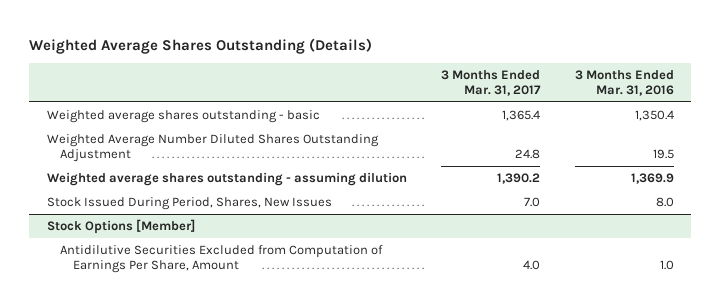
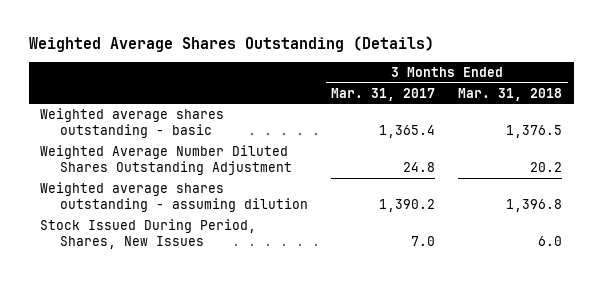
- | 3 Months Ended Mar. 31, 2017 | 3 Months Ended Mar. 31, 2016
+ | 3 Months Ended Mar. 31, 2017 | 3 Months Ended Mar. 31, 2018
- Stock Options [Member]
- Antidilutive Securities Excluded from Computation of Earnings Per Share, Amount | 4.0 | 1.0

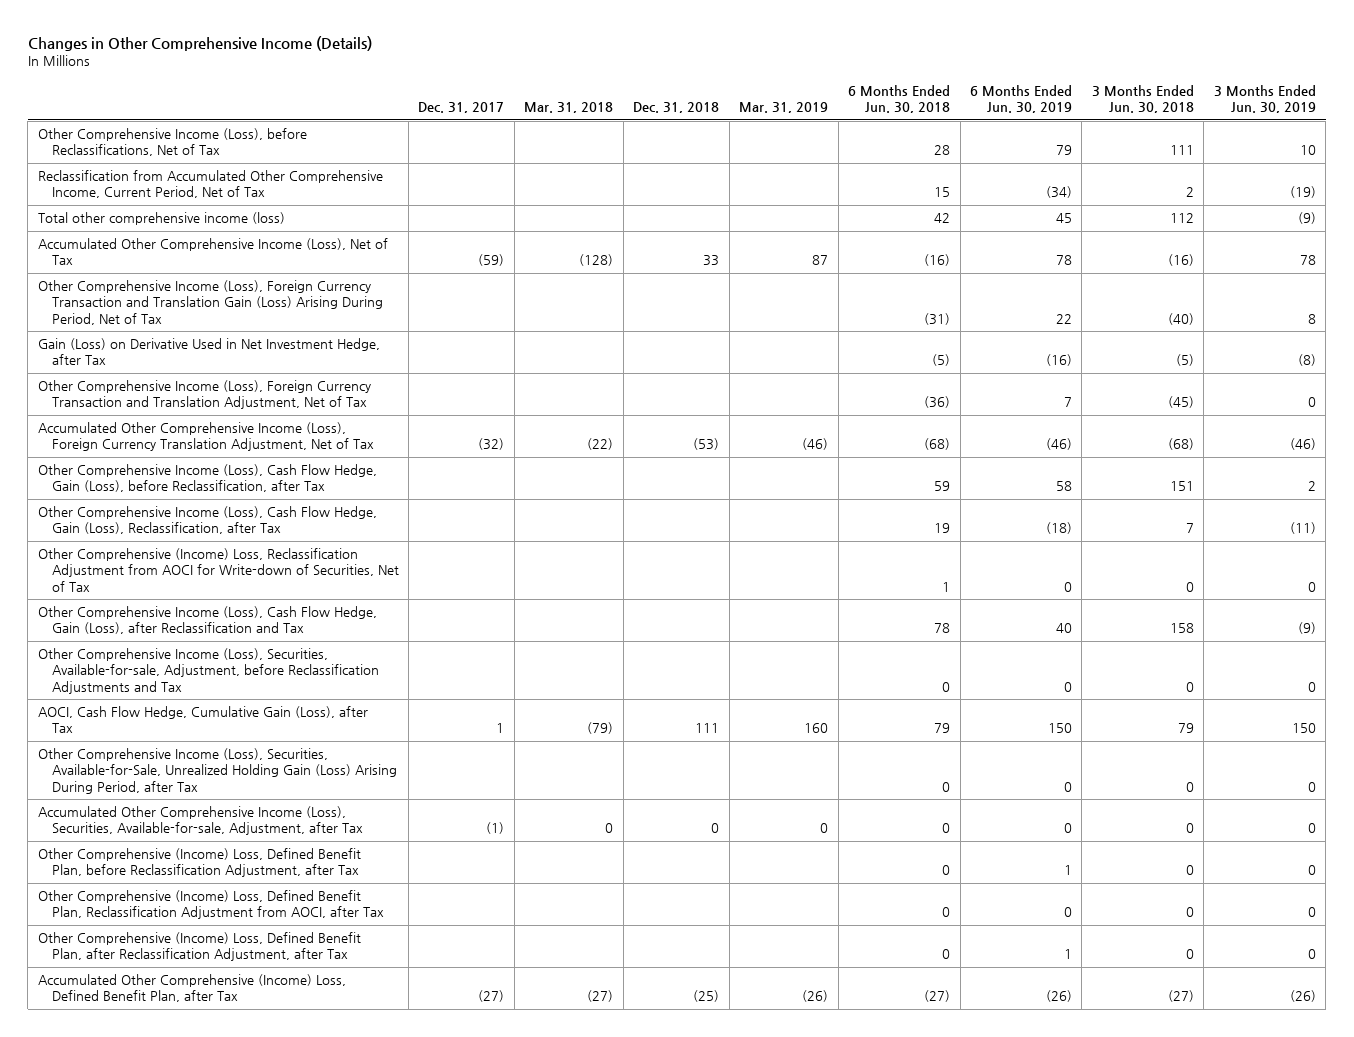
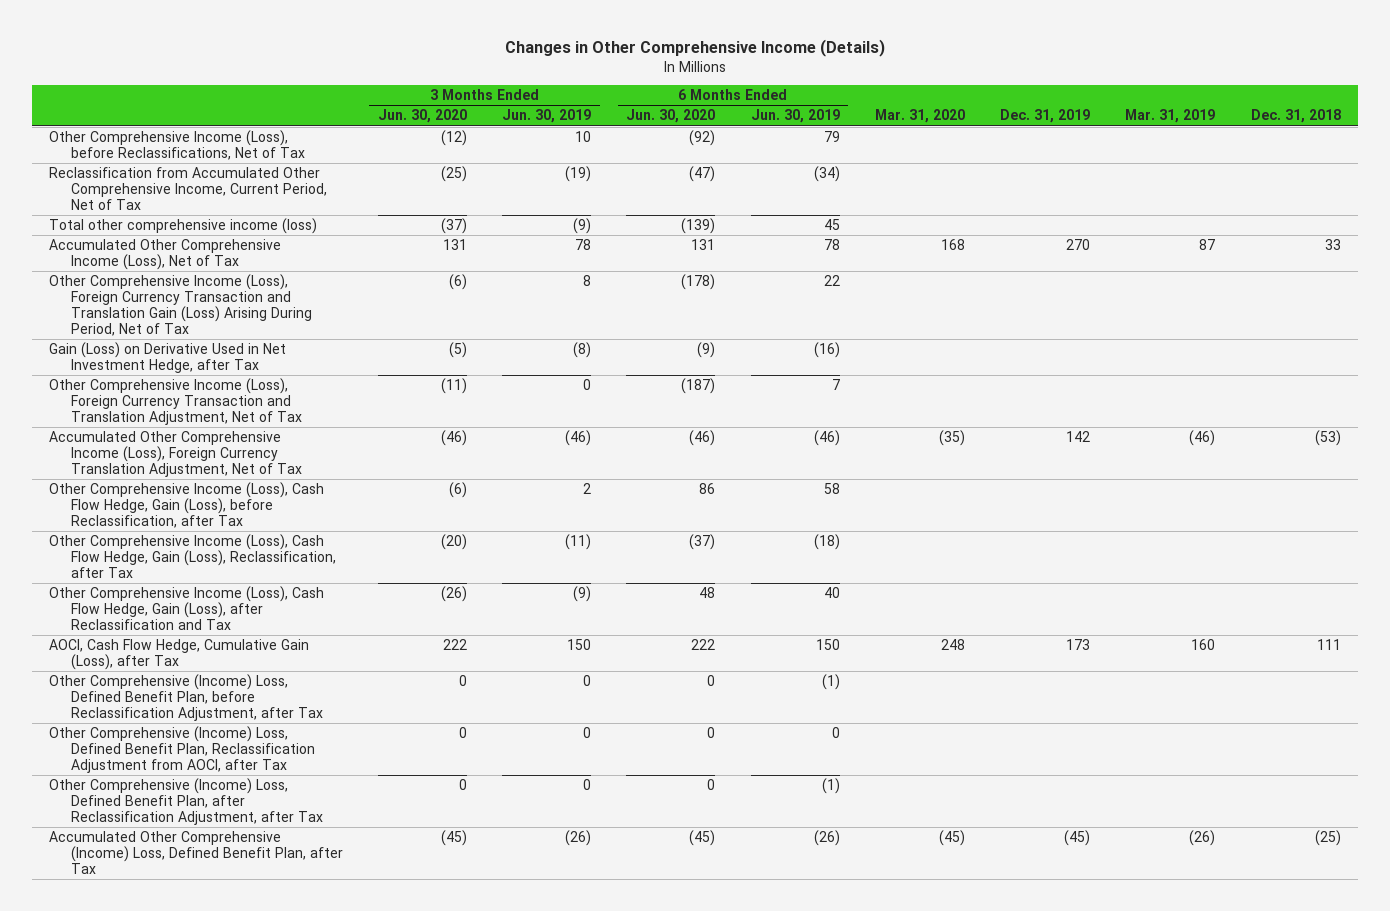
- | Dec. 31, 2017 | Mar. 31, 2018 | Dec. 31, 2018 | Mar. 31, 2019 | 6 Months Ended Jun. 30, 2018 | 6 Months Ended Jun. 30, 2019 | 3 Months Ended Jun. 30, 2018 | 3 Months Ended Jun. 30, 2019
+ | 3 Months Ended Jun. 30, 2020 | 3 Months Ended Jun. 30, 2019 | 6 Months Ended Jun. 30, 2020 | 6 Months Ended Jun. 30, 2019 | Mar. 31, 2020 | Dec. 31, 2019 | Mar. 31, 2019 | Dec. 31, 2018
- Other Comprehensive (Income) Loss, Reclassification Adjustment from AOCI for Write-down of Securities, Net of Tax | | | | | 1 | 0 | 0 | 0
- Other Comprehensive Income (Loss), Securities, Available-for-sale, Adjustment, before Reclassification Adjustments and Tax | | | | | 0 | 0 | 0 | 0
- Other Comprehensive Income (Loss), Securities, Available-for-Sale, Unrealized Holding Gain (Loss) Arising During Period, after Tax | | | | | 0 | 0 | 0 | 0
- Accumulated Other Comprehensive Income (Loss), Securities, Available-for-sale, Adjustment, after Tax | (1) | 0 | 0 | 0 | 0 | 0 | 0 | 0
- Other Comprehensive (Income) Loss, Defined Benefit Plan, before Reclassification Adjustment, after Tax | | | | | 0 | 1 | 0 | 0
+ Other Comprehensive (Income) Loss, Defined Benefit Plan, before Reclassification Adjustment, after Tax | 0 | 0 | 0 | (1) | | | |
- Other Comprehensive (Income) Loss, Defined Benefit Plan, after Reclassification Adjustment, after Tax | | | | | 0 | 1 | 0 | 0
+ Other Comprehensive (Income) Loss, Defined Benefit Plan, after Reclassification Adjustment, after Tax | 0 | 0 | 0 | (1) | | | |

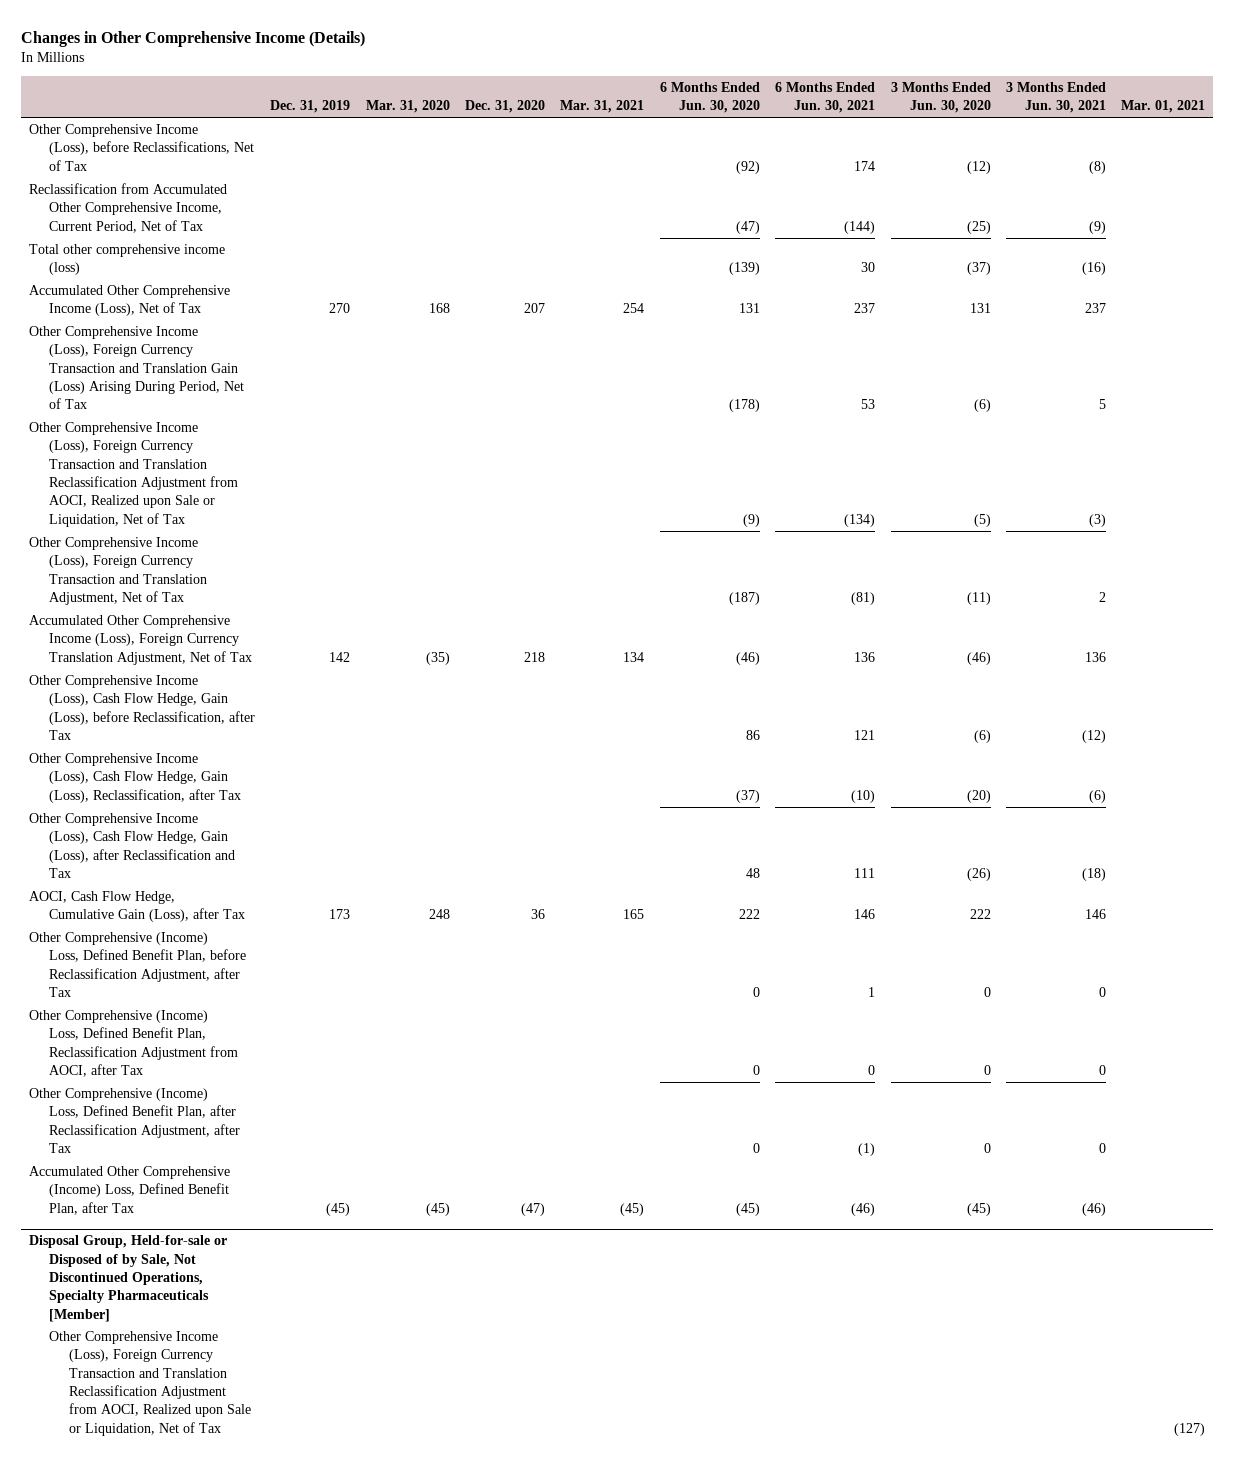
- | 3 Months Ended Jun. 30, 2020 | 3 Months Ended Jun. 30, 2019 | 6 Months Ended Jun. 30, 2020 | 6 Months Ended Jun. 30, 2019 | Mar. 31, 2020 | Dec. 31, 2019 | Mar. 31, 2019 | Dec. 31, 2018
+ | Dec. 31, 2019 | Mar. 31, 2020 | Dec. 31, 2020 | Mar. 31, 2021 | 6 Months Ended Jun. 30, 2020 | 6 Months Ended Jun. 30, 2021 | 3 Months Ended Jun. 30, 2020 | 3 Months Ended Jun. 30, 2021 | Mar. 01, 2021
- Gain (Loss) on Derivative Used in Net Investment Hedge, after Tax | (5) | (8) | (9) | (16) | | | |
+ Other Comprehensive Income (Loss), Foreign Currency Transaction and Translation Reclassification Adjustment from AOCI, Realized upon Sale or Liquidation, Net of Tax | | | | | (9) | (134) | (5) | (3) |
+ Disposal Group, Held-for-sale or Disposed of by Sale, Not Discontinued Operations, Specialty Pharmaceuticals [Member]
+ Other Comprehensive Income (Loss), Foreign Currency Transaction and Translation Reclassification Adjustment from AOCI, Realized upon Sale or Liquidation, Net of Tax | | | | | | | | | (127)

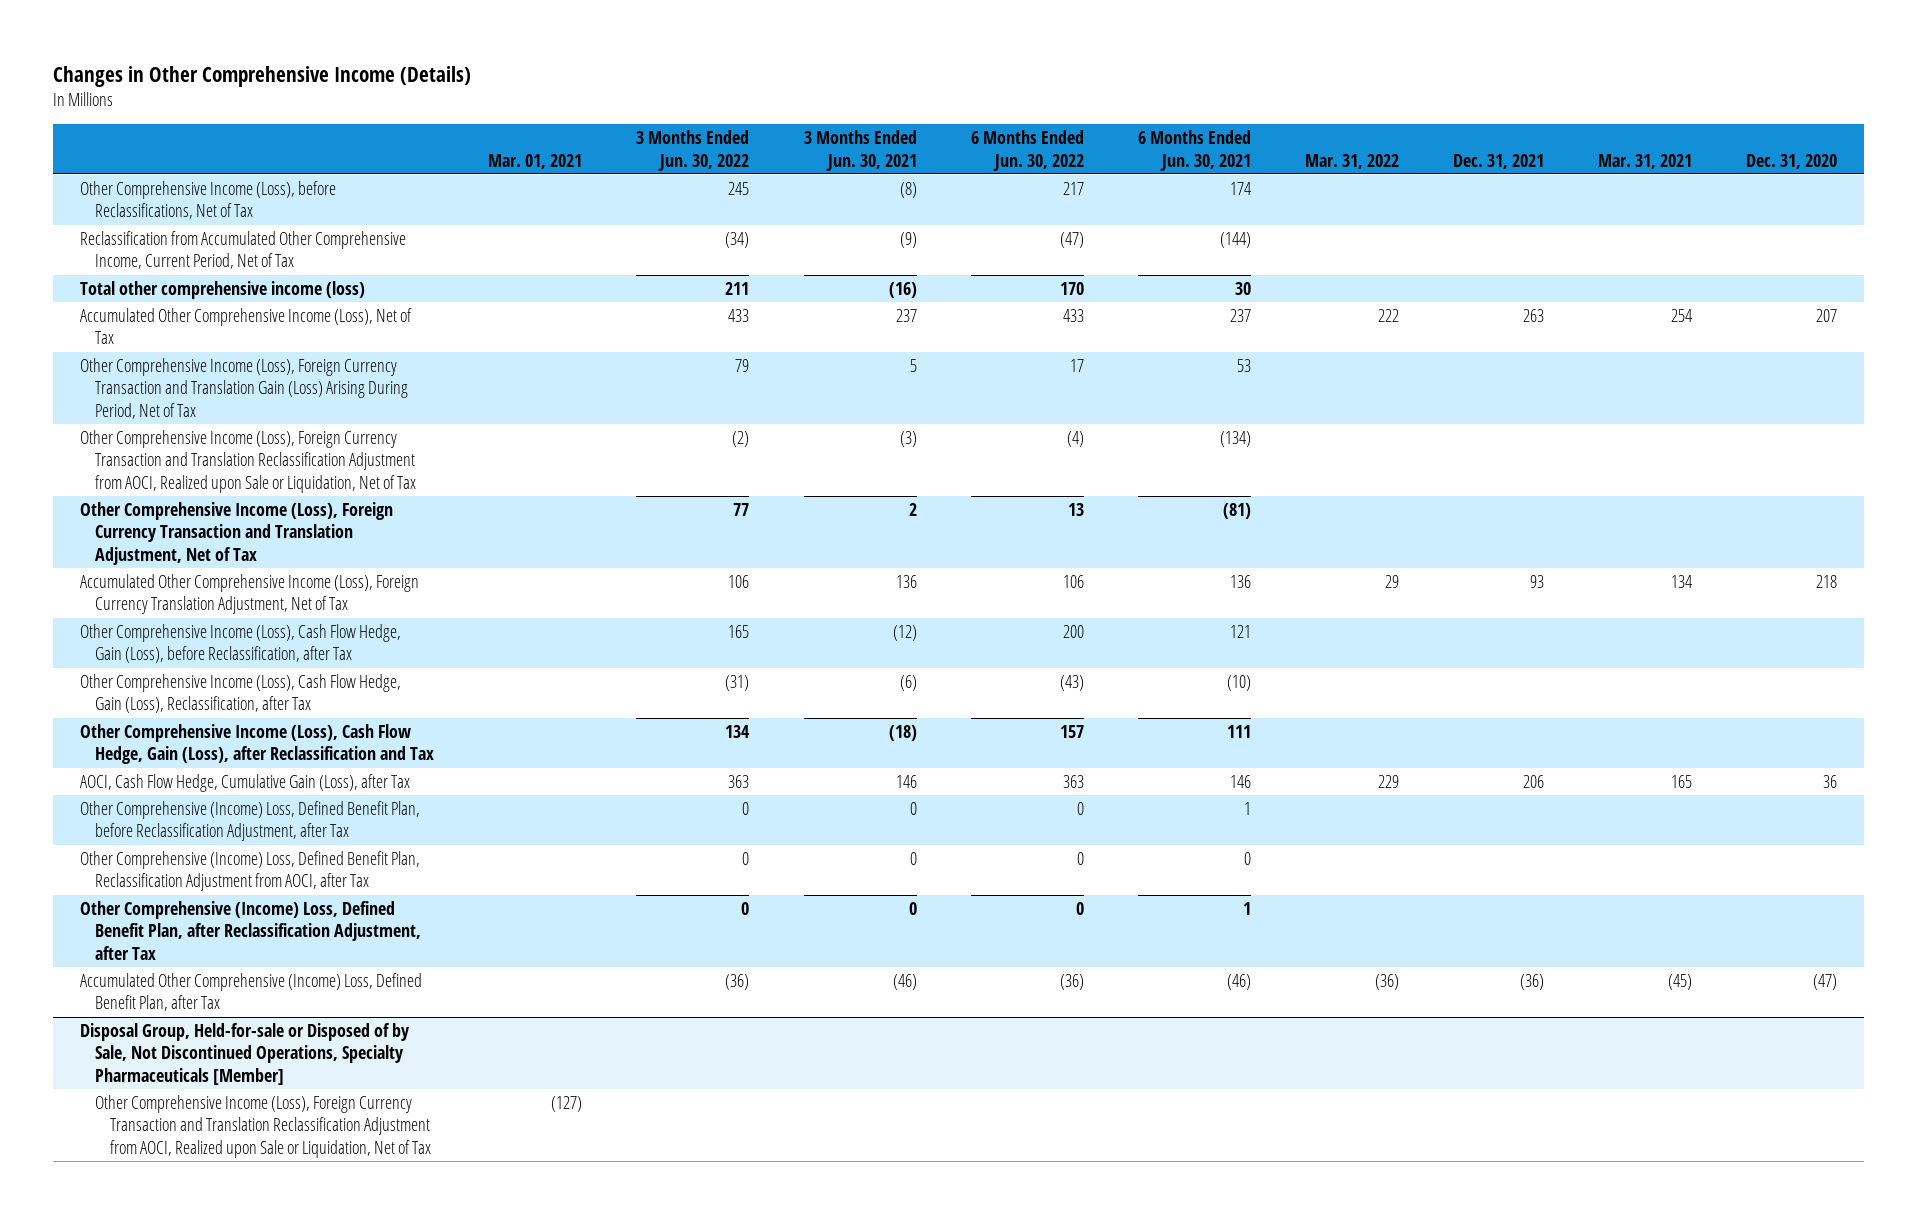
- | Dec. 31, 2019 | Mar. 31, 2020 | Dec. 31, 2020 | Mar. 31, 2021 | 6 Months Ended Jun. 30, 2020 | 6 Months Ended Jun. 30, 2021 | 3 Months Ended Jun. 30, 2020 | 3 Months Ended Jun. 30, 2021 | Mar. 01, 2021
+ | Mar. 01, 2021 | 3 Months Ended Jun. 30, 2022 | 3 Months Ended Jun. 30, 2021 | 6 Months Ended Jun. 30, 2022 | 6 Months Ended Jun. 30, 2021 | Mar. 31, 2022 | Dec. 31, 2021 | Mar. 31, 2021 | Dec. 31, 2020
- Other Comprehensive (Income) Loss, Defined Benefit Plan, after Reclassification Adjustment, after Tax | | | | | 0 | (1) | 0 | 0 |
+ Other Comprehensive (Income) Loss, Defined Benefit Plan, after Reclassification Adjustment, after Tax | | 0 | 0 | 0 | 1 | | | |

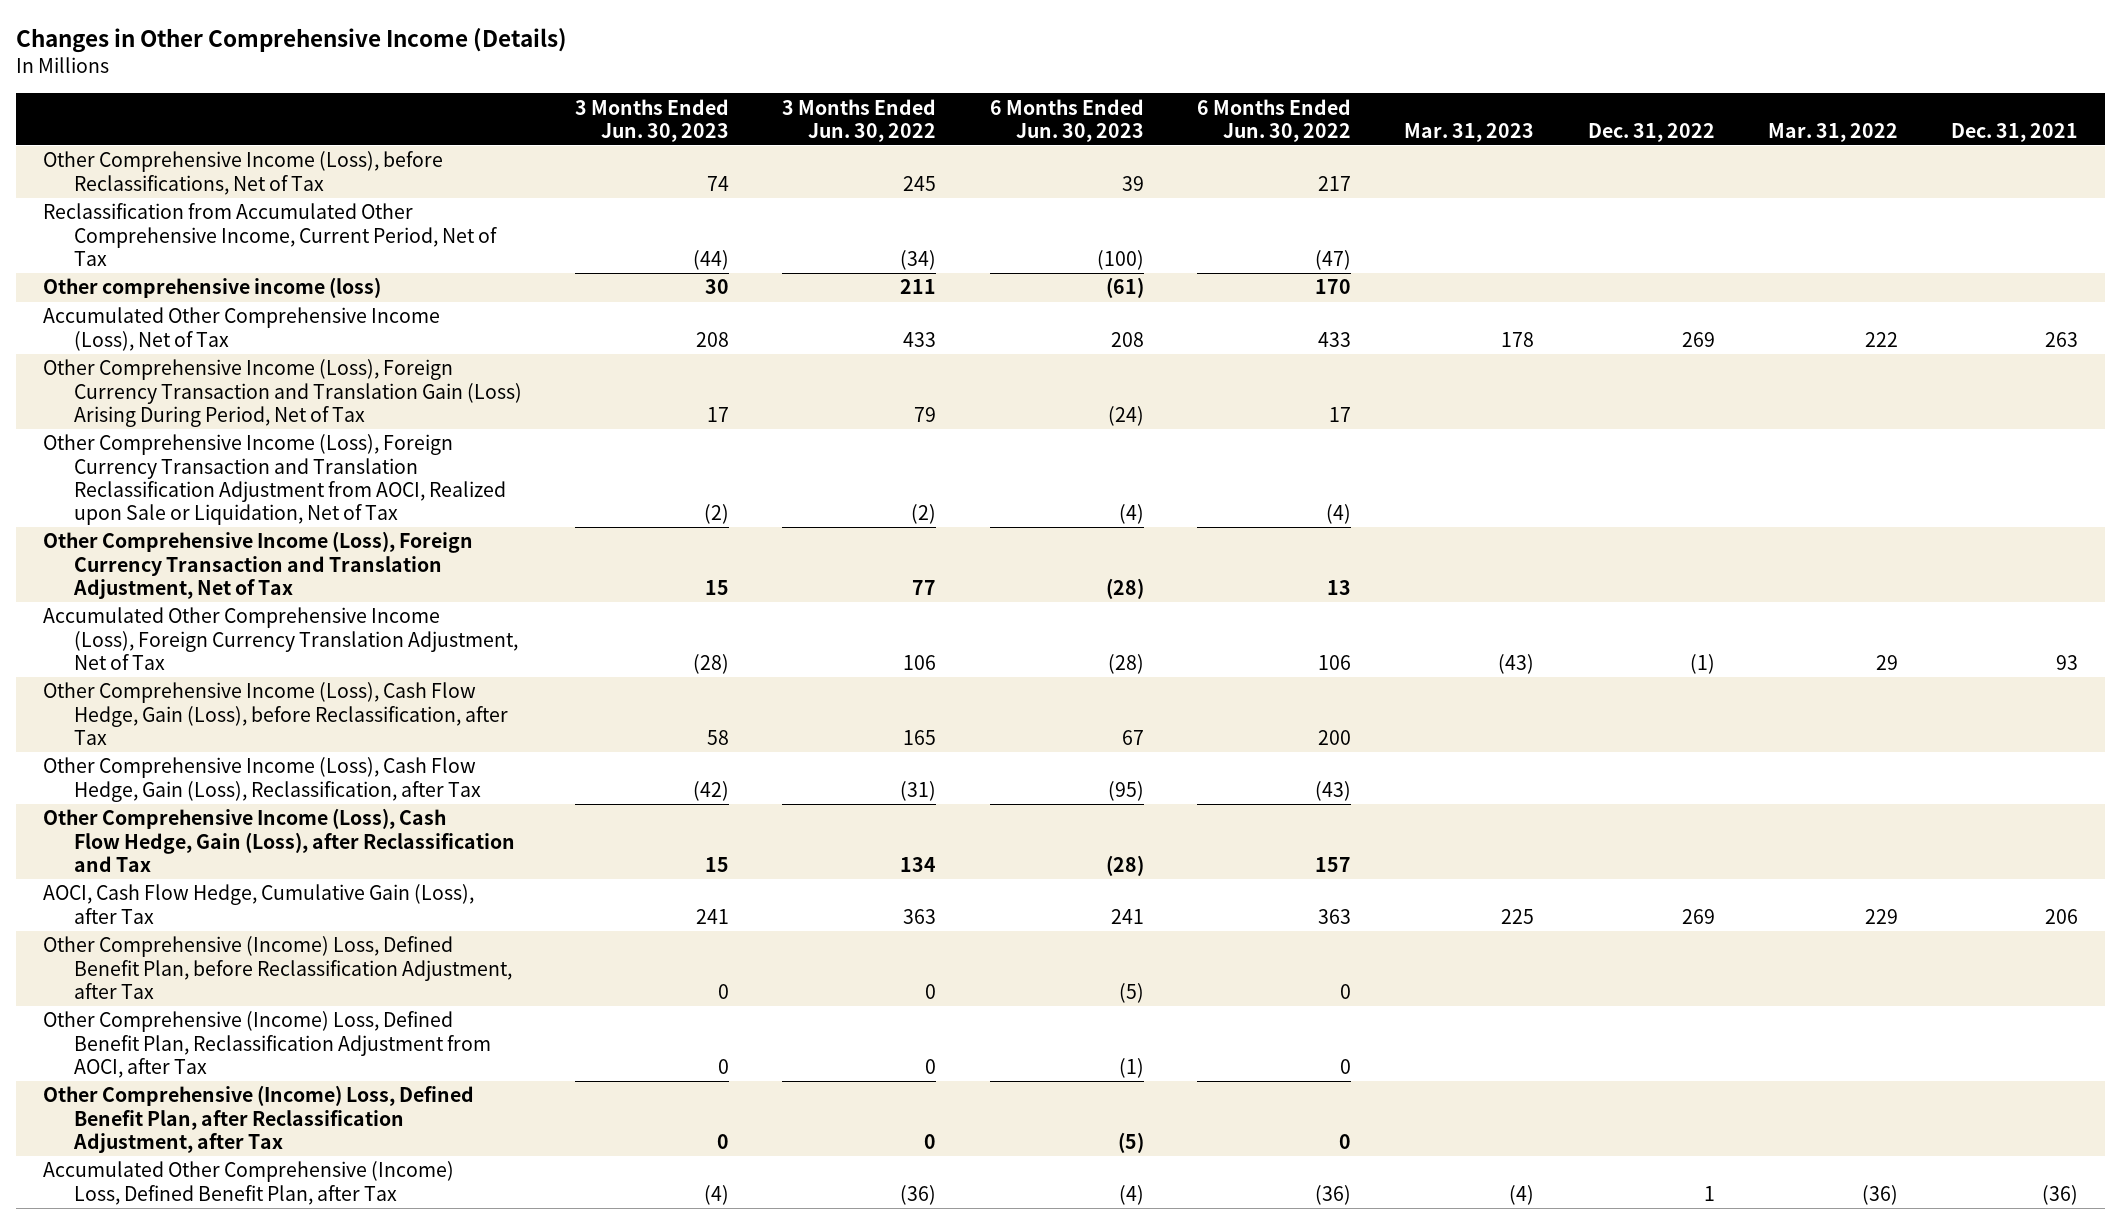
- | Mar. 01, 2021 | 3 Months Ended Jun. 30, 2022 | 3 Months Ended Jun. 30, 2021 | 6 Months Ended Jun. 30, 2022 | 6 Months Ended Jun. 30, 2021 | Mar. 31, 2022 | Dec. 31, 2021 | Mar. 31, 2021 | Dec. 31, 2020
+ | 3 Months Ended Jun. 30, 2023 | 3 Months Ended Jun. 30, 2022 | 6 Months Ended Jun. 30, 2023 | 6 Months Ended Jun. 30, 2022 | Mar. 31, 2023 | Dec. 31, 2022 | Mar. 31, 2022 | Dec. 31, 2021
- Total other comprehensive income (loss) | | 211 | (16) | 170 | 30 | | | |
+ Other comprehensive income (loss) | 30 | 211 | (61) | 170 | | | |
- Disposal Group, Held-for-sale or Disposed of by Sale, Not Discontinued Operations, Specialty Pharmaceuticals [Member]
- Other Comprehensive Income (Loss), Foreign Currency Transaction and Translation Reclassification Adjustment from AOCI, Realized upon Sale or Liquidation, Net of Tax | (127) | | | | | | | |

